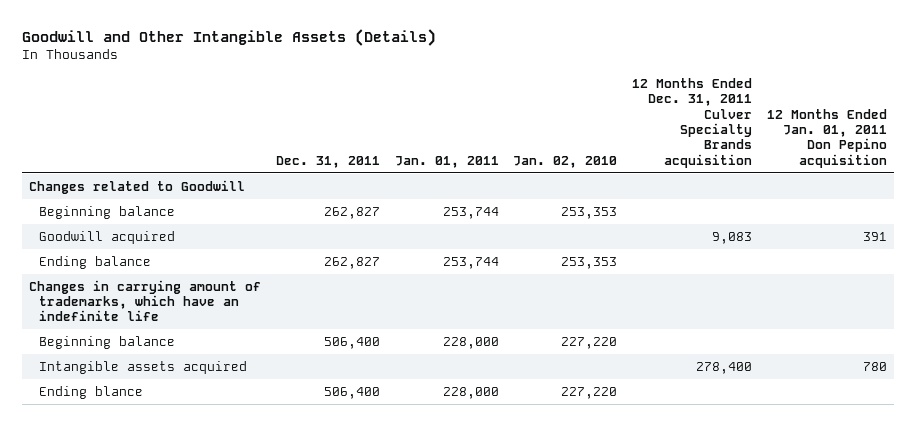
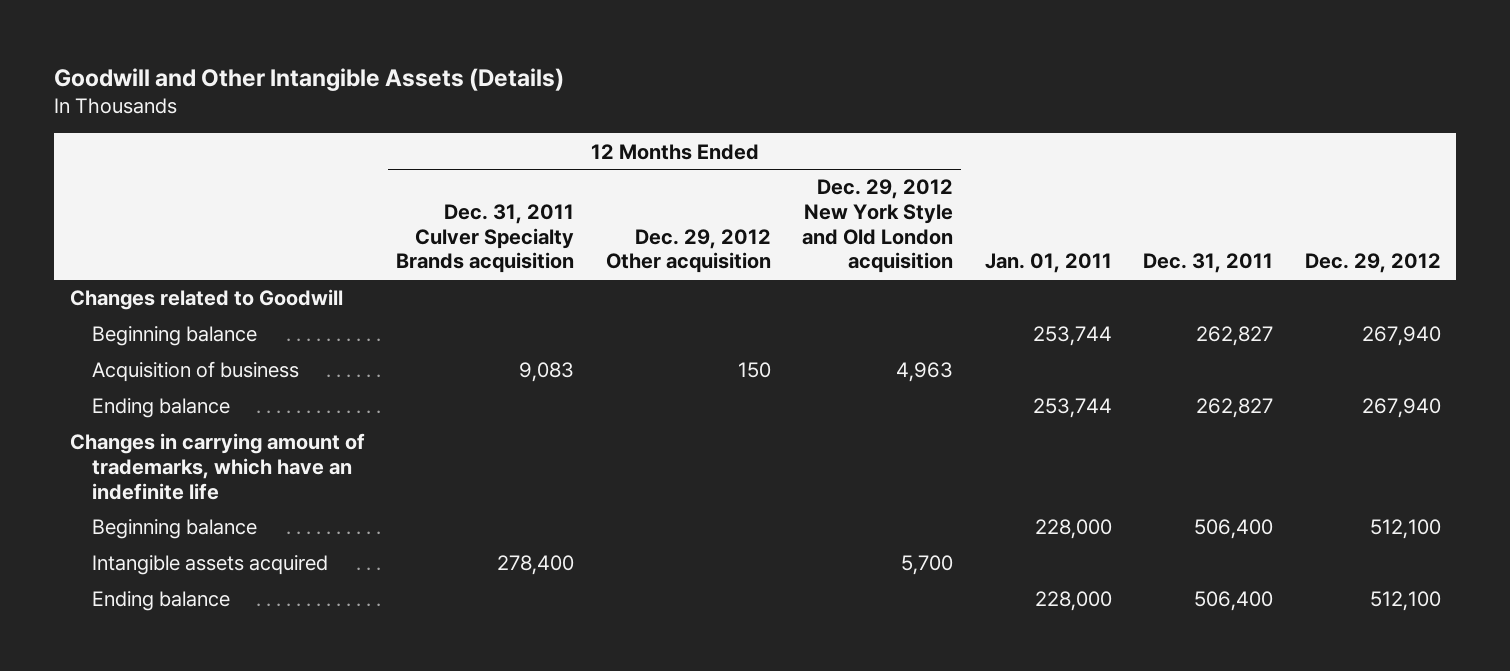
- | Dec. 31, 2011 | Jan. 01, 2011 | Jan. 02, 2010 | 12 Months Ended Dec. 31, 2011 Culver Specialty Brands acquisition | 12 Months Ended Jan. 01, 2011 Don Pepino acquisition
+ | 12 Months Ended Dec. 31, 2011 Culver Specialty Brands acquisition | 12 Months Ended Dec. 29, 2012 Other acquisition | 12 Months Ended Dec. 29, 2012 New York Style and Old London acquisition | Jan. 01, 2011 | Dec. 31, 2011 | Dec. 29, 2012
- Goodwill acquired | | | | 9,083 | 391
+ Acquisition of business | 9,083 | 150 | 4,963 | | |
- Ending blance | 506,400 | 228,000 | 227,220 | |
+ Ending balance | | | | 228,000 | 506,400 | 512,100

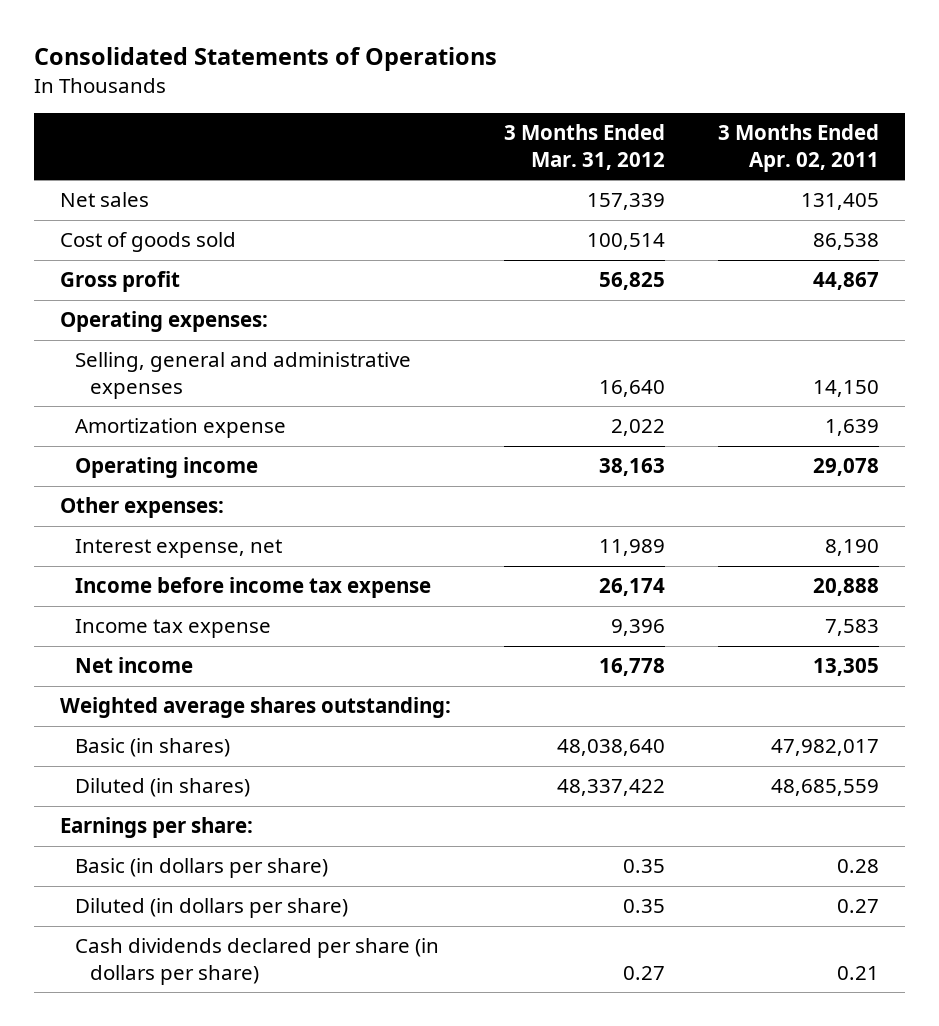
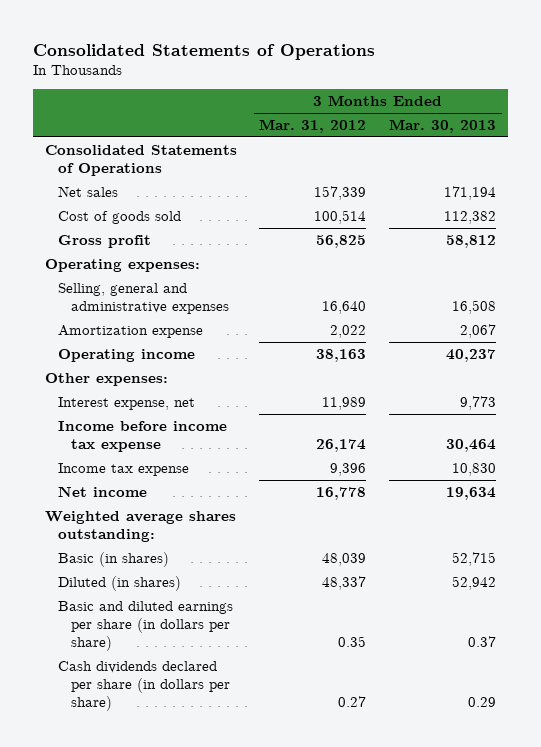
- | 3 Months Ended Mar. 31, 2012 | 3 Months Ended Apr. 02, 2011
+ | 3 Months Ended Mar. 31, 2012 | 3 Months Ended Mar. 30, 2013
+ Consolidated Statements of Operations
- Basic (in shares) | 48,038,640 | 47,982,017
- Diluted (in shares) | 48,337,422 | 48,685,559
- Earnings per share:
- Basic (in dollars per share) | 0.35 | 0.28
- Diluted (in dollars per share) | 0.35 | 0.27
+ Basic (in shares) | 48,039 | 52,715
+ Diluted (in shares) | 48,337 | 52,942
+ Basic and diluted earnings per share (in dollars per share) | 0.35 | 0.37

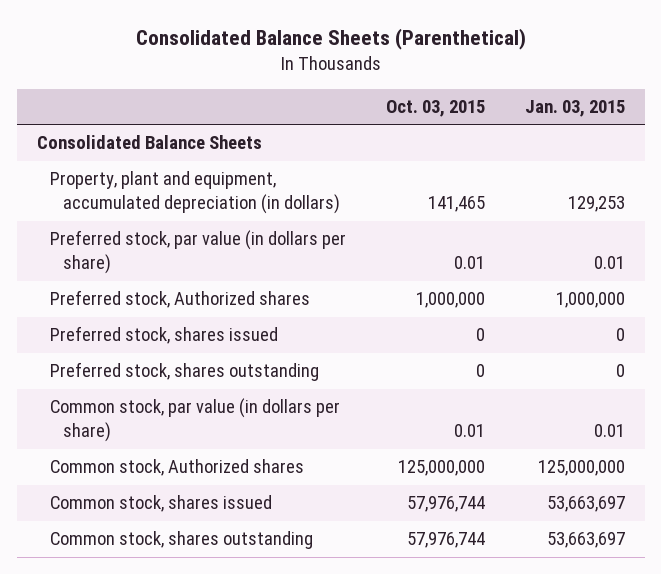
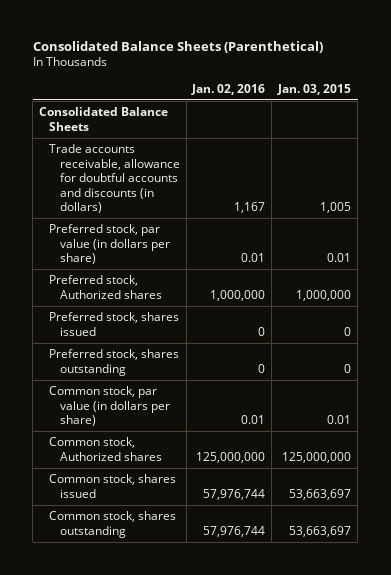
- | Oct. 03, 2015 | Jan. 03, 2015
+ | Jan. 02, 2016 | Jan. 03, 2015
- Property, plant and equipment, accumulated depreciation (in dollars) | 141,465 | 129,253
+ Trade accounts receivable, allowance for doubtful accounts and discounts (in dollars) | 1,167 | 1,005

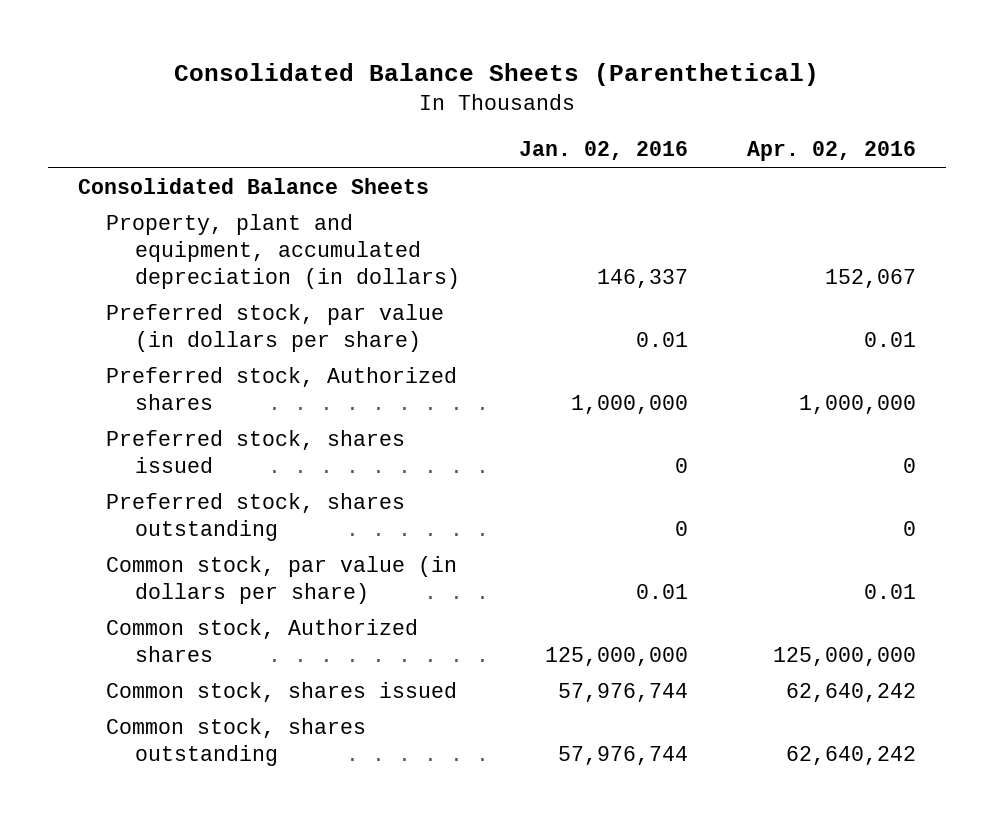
- | Jan. 02, 2016 | Jan. 03, 2015
+ | Jan. 02, 2016 | Apr. 02, 2016
- Trade accounts receivable, allowance for doubtful accounts and discounts (in dollars) | 1,167 | 1,005
+ Property, plant and equipment, accumulated depreciation (in dollars) | 146,337 | 152,067

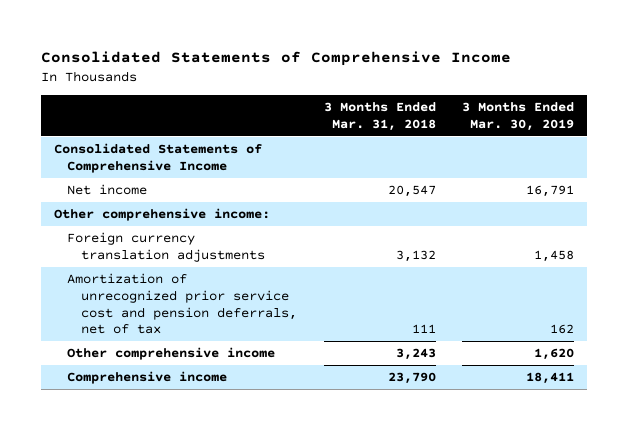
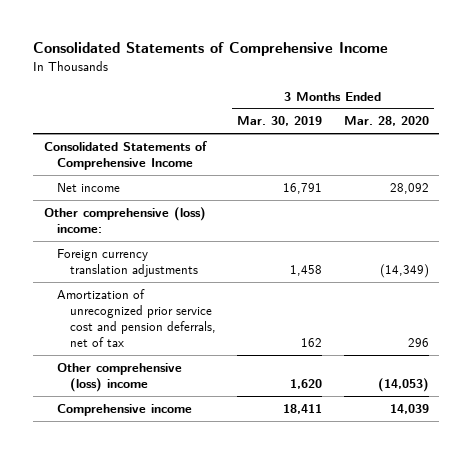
- | 3 Months Ended Mar. 31, 2018 | 3 Months Ended Mar. 30, 2019
+ | 3 Months Ended Mar. 30, 2019 | 3 Months Ended Mar. 28, 2020
- Other comprehensive income:
+ Other comprehensive (loss) income:
- Other comprehensive income | 3,243 | 1,620
+ Other comprehensive (loss) income | 1,620 | (14,053)

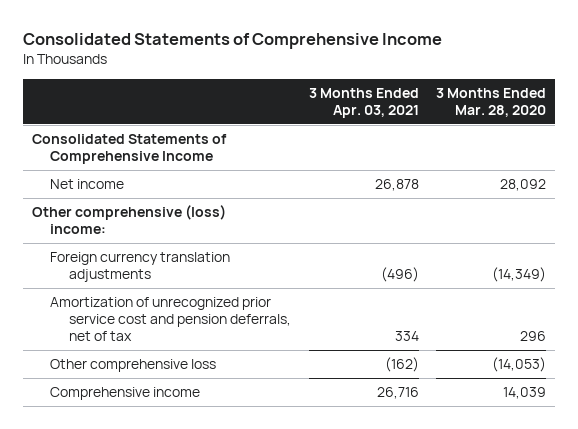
- | 3 Months Ended Mar. 30, 2019 | 3 Months Ended Mar. 28, 2020
+ | 3 Months Ended Apr. 03, 2021 | 3 Months Ended Mar. 28, 2020
- Other comprehensive (loss) income | 1,620 | (14,053)
+ Other comprehensive loss | (162) | (14,053)

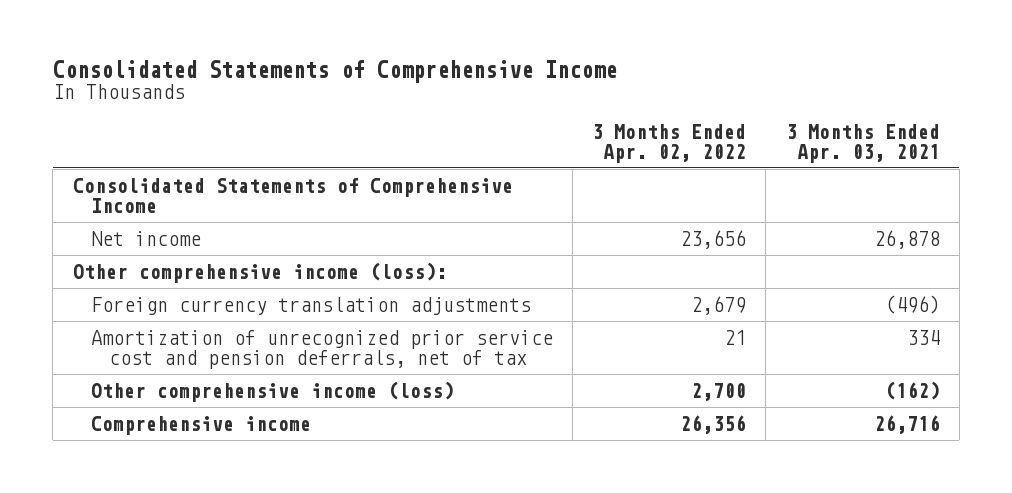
- | 3 Months Ended Apr. 03, 2021 | 3 Months Ended Mar. 28, 2020
+ | 3 Months Ended Apr. 02, 2022 | 3 Months Ended Apr. 03, 2021
- Other comprehensive (loss) income:
+ Other comprehensive income (loss):
- Other comprehensive loss | (162) | (14,053)
+ Other comprehensive income (loss) | 2,700 | (162)

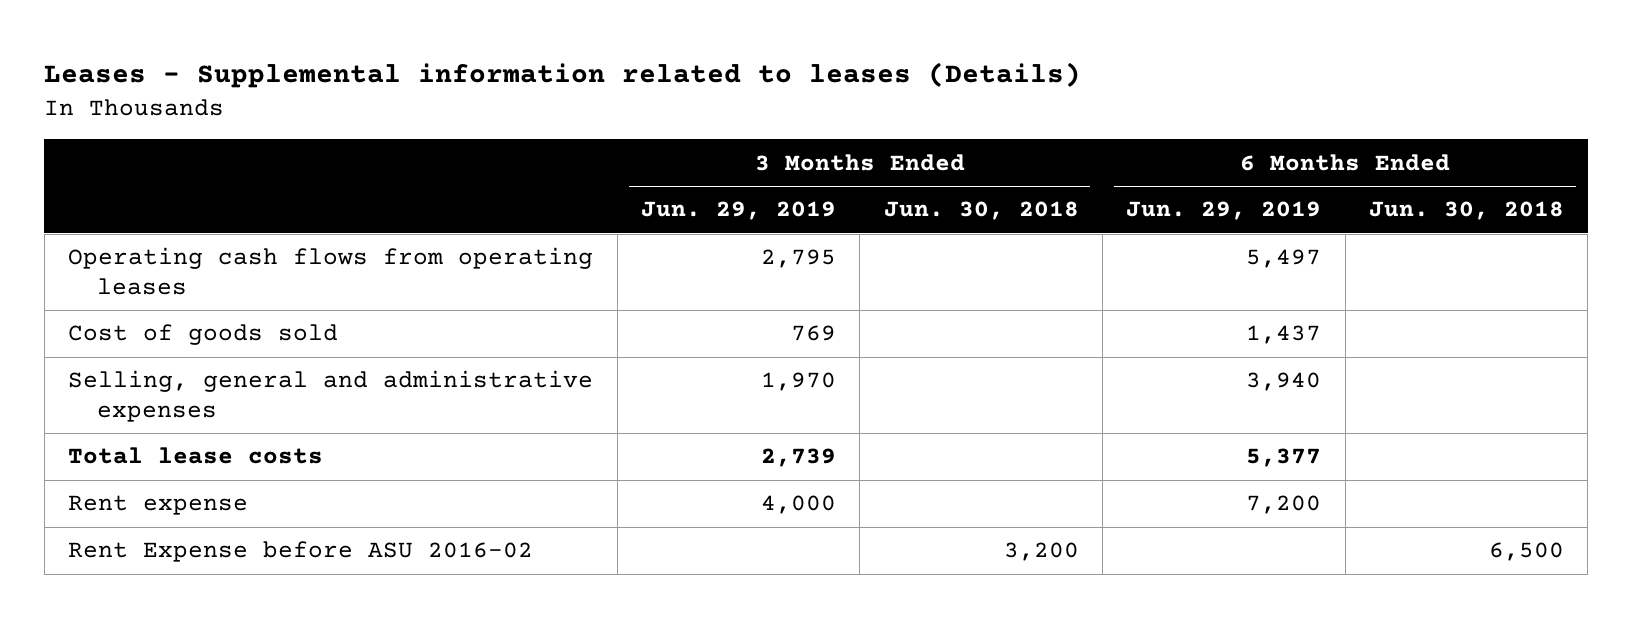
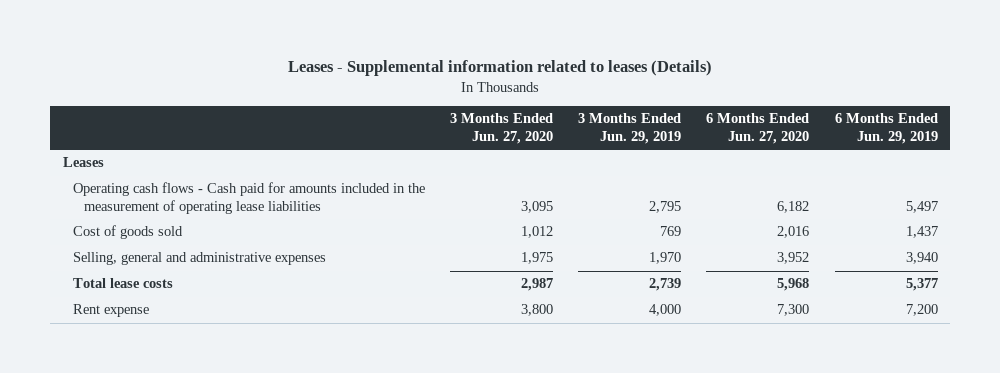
- | 3 Months Ended Jun. 29, 2019 | 3 Months Ended Jun. 30, 2018 | 6 Months Ended Jun. 29, 2019 | 6 Months Ended Jun. 30, 2018
+ | 3 Months Ended Jun. 27, 2020 | 3 Months Ended Jun. 29, 2019 | 6 Months Ended Jun. 27, 2020 | 6 Months Ended Jun. 29, 2019
- Operating cash flows from operating leases | 2,795 | | 5,497 |
+ Leases
+ Operating cash flows - Cash paid for amounts included in the measurement of operating lease liabilities | 3,095 | 2,795 | 6,182 | 5,497
- Rent Expense before ASU 2016-02 | | 3,200 | | 6,500

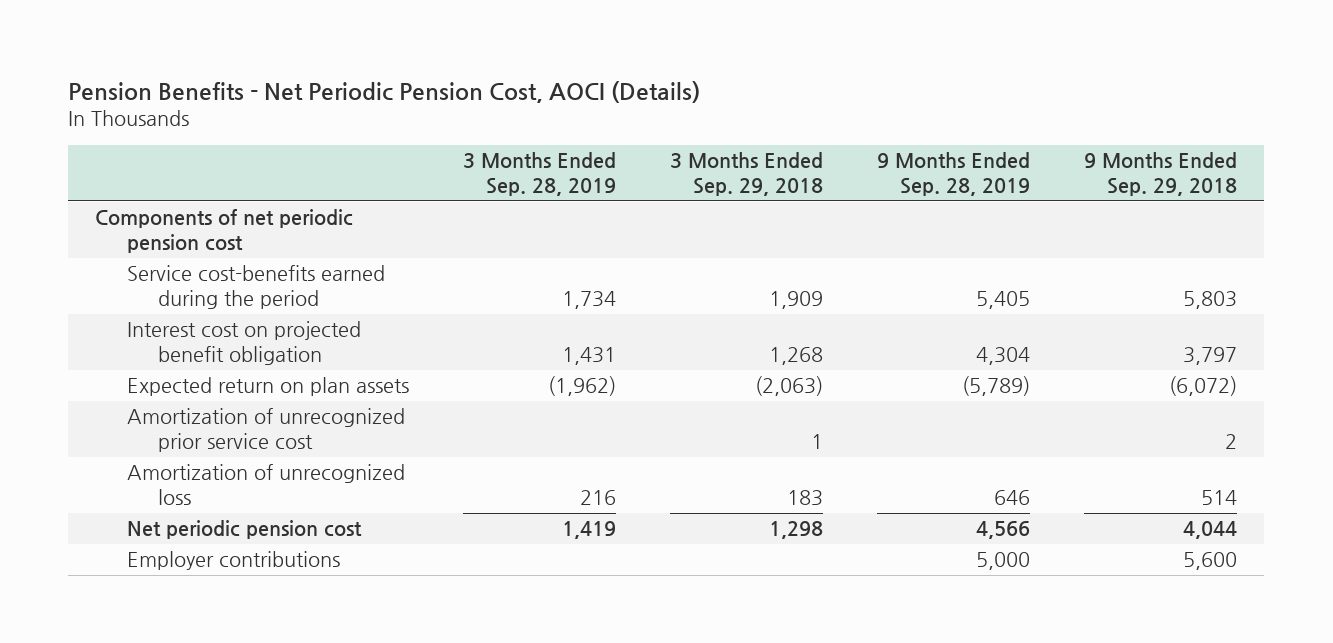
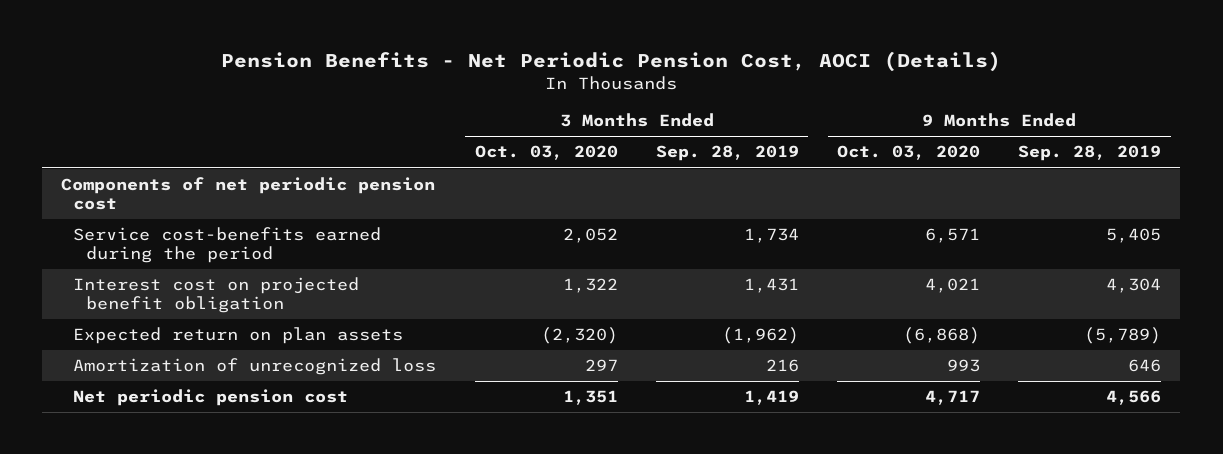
- | 3 Months Ended Sep. 28, 2019 | 3 Months Ended Sep. 29, 2018 | 9 Months Ended Sep. 28, 2019 | 9 Months Ended Sep. 29, 2018
+ | 3 Months Ended Oct. 03, 2020 | 3 Months Ended Sep. 28, 2019 | 9 Months Ended Oct. 03, 2020 | 9 Months Ended Sep. 28, 2019
- Amortization of unrecognized prior service cost | | 1 | | 2
- Employer contributions | | | 5,000 | 5,600

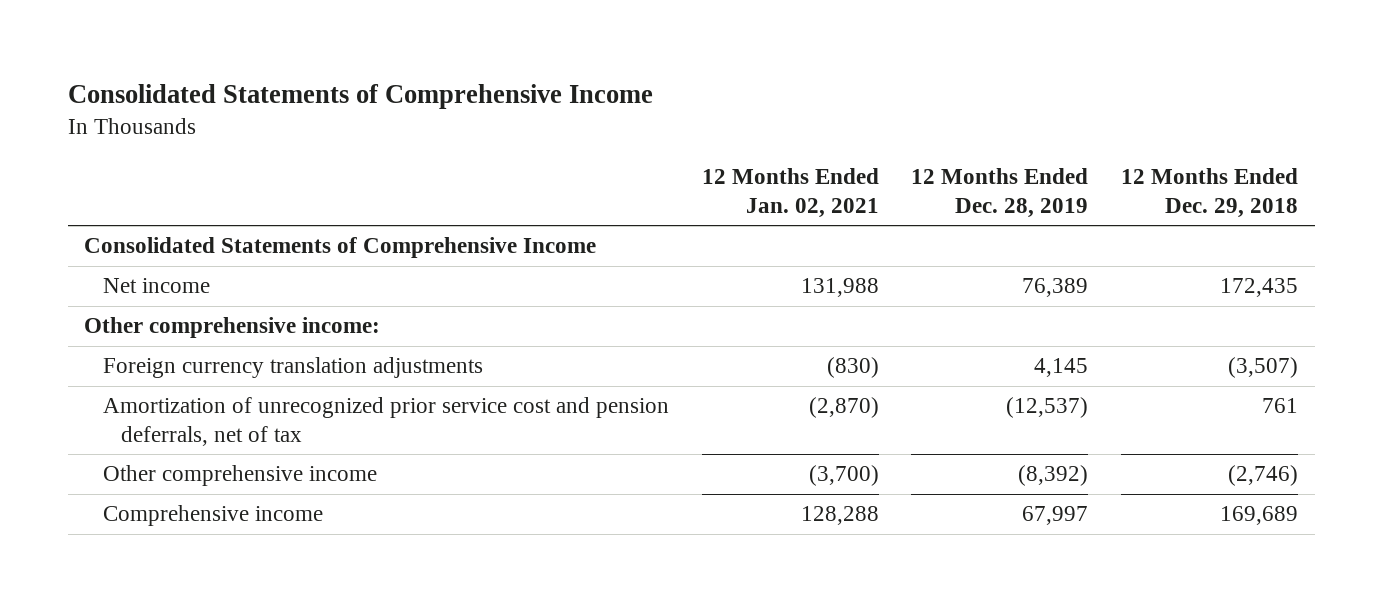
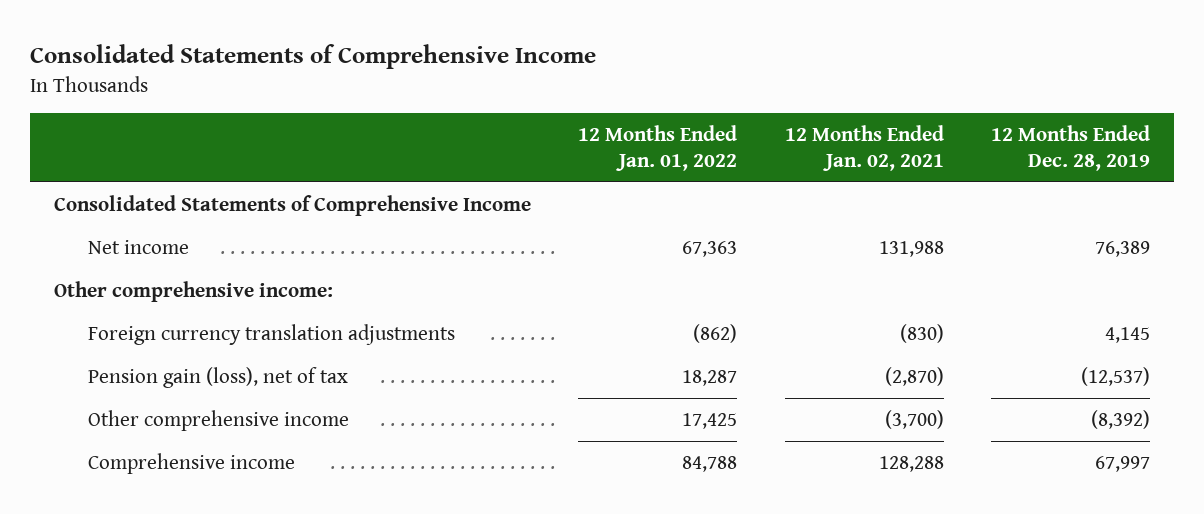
- | 12 Months Ended Jan. 02, 2021 | 12 Months Ended Dec. 28, 2019 | 12 Months Ended Dec. 29, 2018
+ | 12 Months Ended Jan. 01, 2022 | 12 Months Ended Jan. 02, 2021 | 12 Months Ended Dec. 28, 2019
- Amortization of unrecognized prior service cost and pension deferrals, net of tax | (2,870) | (12,537) | 761
+ Pension gain (loss), net of tax | 18,287 | (2,870) | (12,537)

